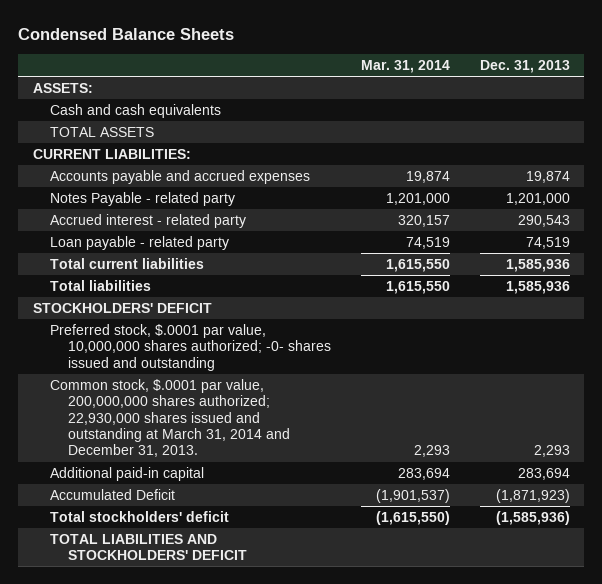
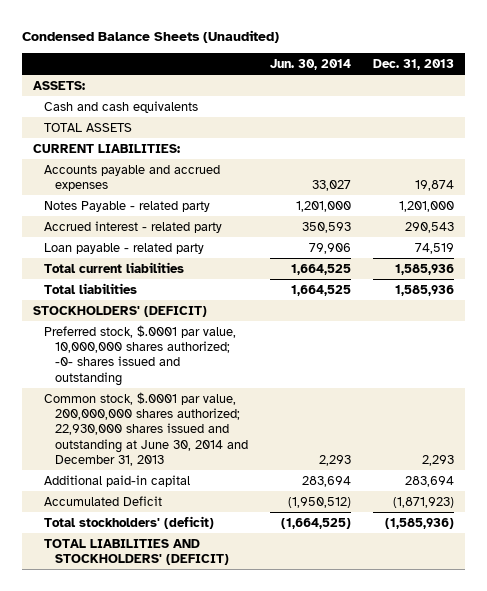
- Condensed Balance Sheets
+ Condensed Balance Sheets (Unaudited)
- | Mar. 31, 2014 | Dec. 31, 2013
+ | Jun. 30, 2014 | Dec. 31, 2013
- STOCKHOLDERS' DEFICIT
+ STOCKHOLDERS' (DEFICIT)
- Common stock, $.0001 par value, 200,000,000 shares authorized; 22,930,000 shares issued and outstanding at March 31, 2014 and December 31, 2013. | 2,293 | 2,293
+ Common stock, $.0001 par value, 200,000,000 shares authorized; 22,930,000 shares issued and outstanding at June 30, 2014 and December 31, 2013 | 2,293 | 2,293
- Total stockholders' deficit | (1,615,550) | (1,585,936)
- TOTAL LIABILITIES AND STOCKHOLDERS' DEFICIT
+ Total stockholders' (deficit) | (1,664,525) | (1,585,936)
+ TOTAL LIABILITIES AND STOCKHOLDERS' (DEFICIT)

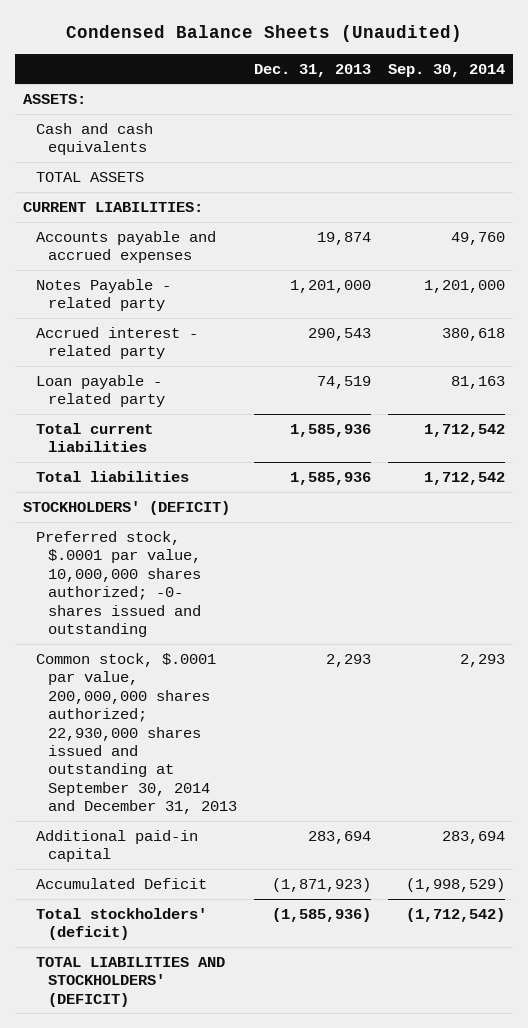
- | Jun. 30, 2014 | Dec. 31, 2013
+ | Dec. 31, 2013 | Sep. 30, 2014
- Common stock, $.0001 par value, 200,000,000 shares authorized; 22,930,000 shares issued and outstanding at June 30, 2014 and December 31, 2013 | 2,293 | 2,293
+ Common stock, $.0001 par value, 200,000,000 shares authorized; 22,930,000 shares issued and outstanding at September 30, 2014 and December 31, 2013 | 2,293 | 2,293

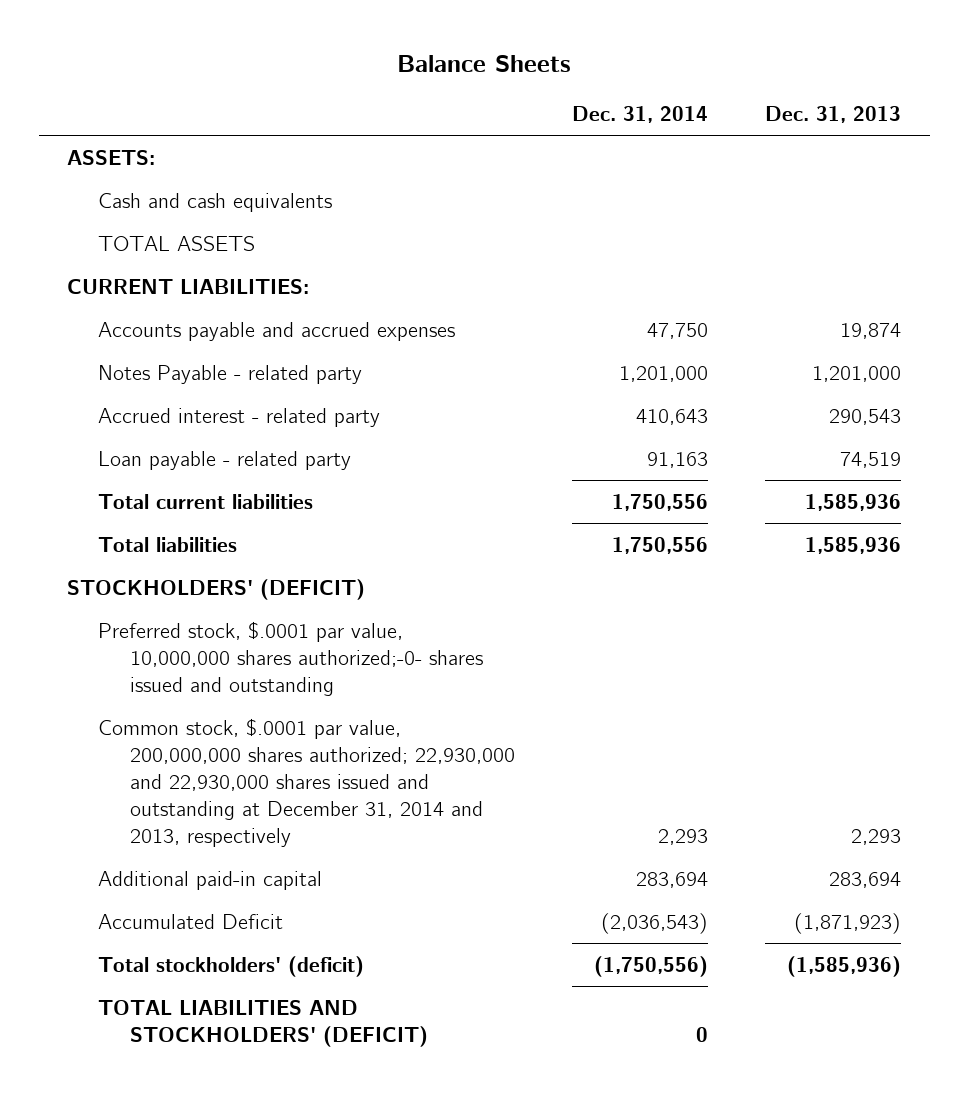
- Condensed Balance Sheets (Unaudited)
+ Balance Sheets
- | Dec. 31, 2013 | Sep. 30, 2014
+ | Dec. 31, 2014 | Dec. 31, 2013
- Preferred stock, $.0001 par value, 10,000,000 shares authorized; -0- shares issued and outstanding
- Common stock, $.0001 par value, 200,000,000 shares authorized; 22,930,000 shares issued and outstanding at September 30, 2014 and December 31, 2013 | 2,293 | 2,293
+ Preferred stock, $.0001 par value, 10,000,000 shares authorized;-0- shares issued and outstanding
+ Common stock, $.0001 par value, 200,000,000 shares authorized; 22,930,000 and 22,930,000 shares issued and outstanding at December 31, 2014 and 2013, respectively | 2,293 | 2,293

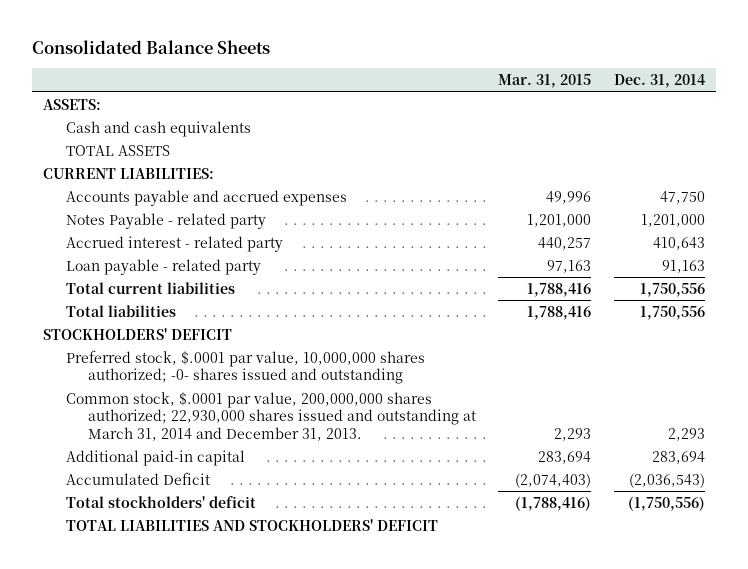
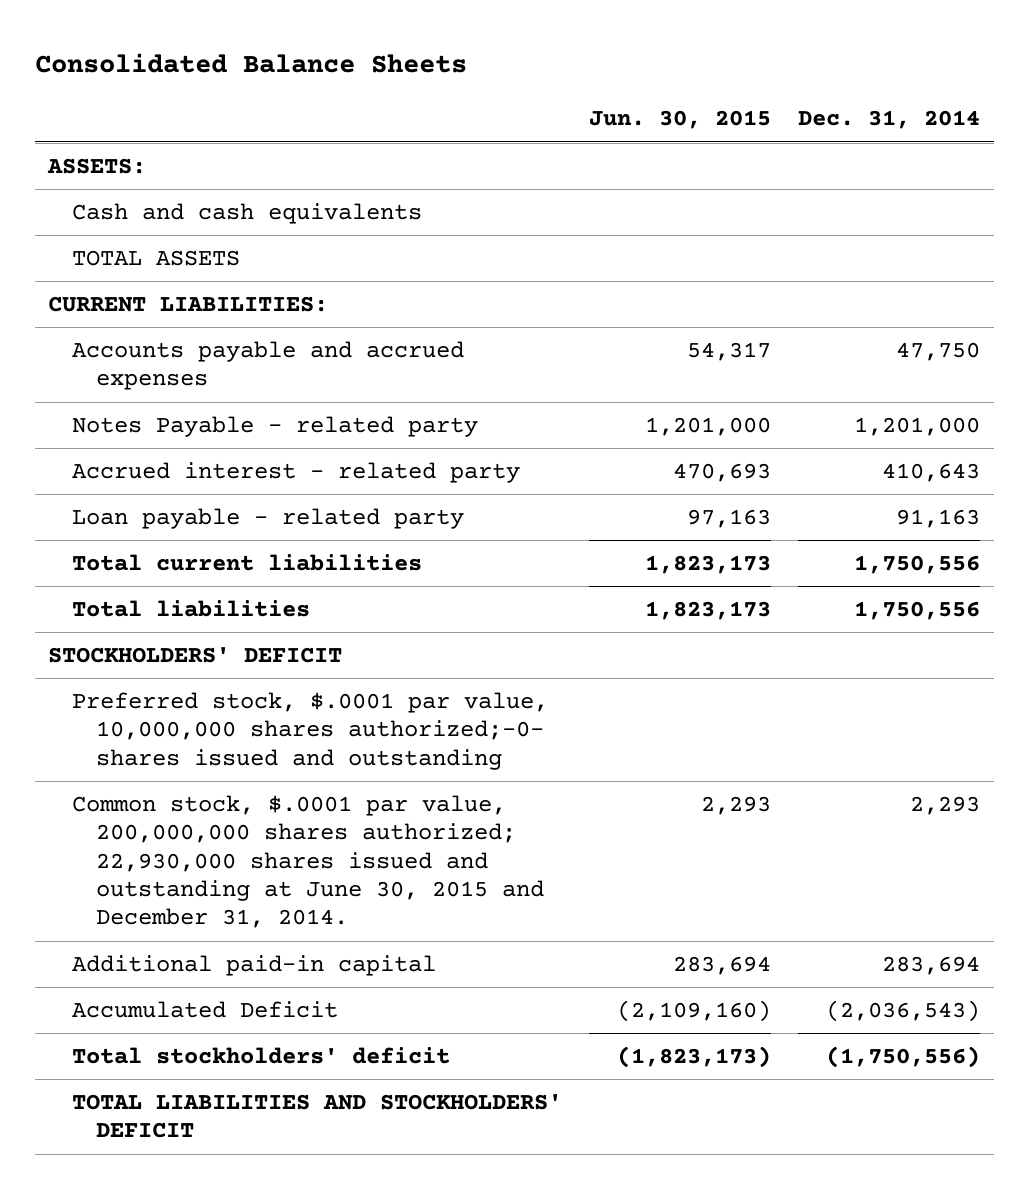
- | Mar. 31, 2015 | Dec. 31, 2014
+ | Jun. 30, 2015 | Dec. 31, 2014
- Preferred stock, $.0001 par value, 10,000,000 shares authorized; -0- shares issued and outstanding
- Common stock, $.0001 par value, 200,000,000 shares authorized; 22,930,000 shares issued and outstanding at March 31, 2014 and December 31, 2013. | 2,293 | 2,293
+ Preferred stock, $.0001 par value, 10,000,000 shares authorized;-0- shares issued and outstanding
+ Common stock, $.0001 par value, 200,000,000 shares authorized; 22,930,000 shares issued and outstanding at June 30, 2015 and December 31, 2014. | 2,293 | 2,293

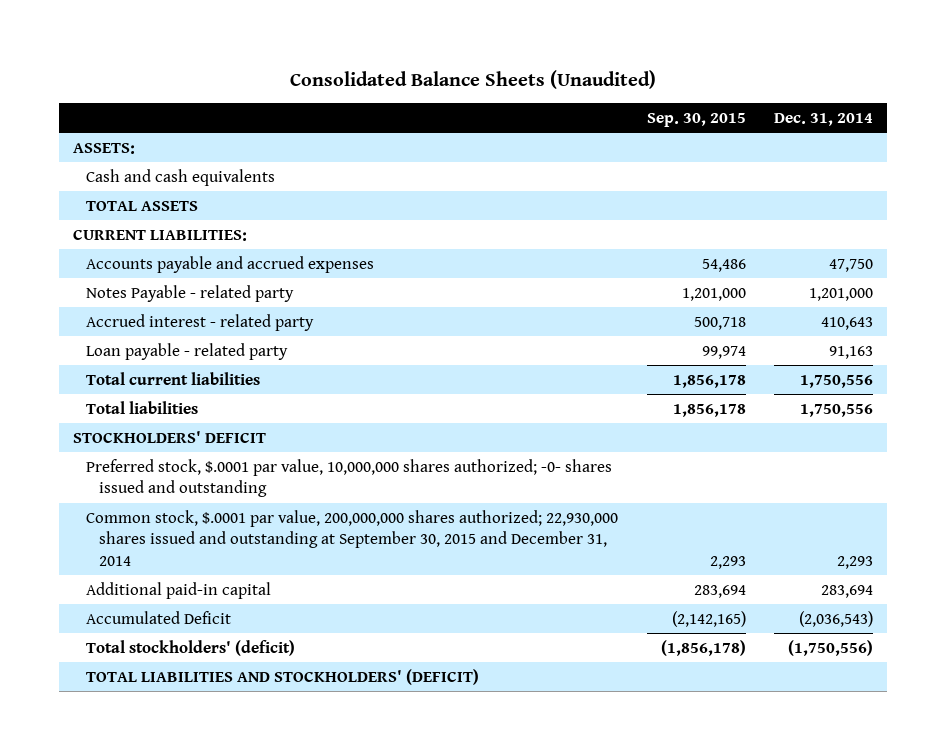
- Consolidated Balance Sheets
+ Consolidated Balance Sheets (Unaudited)
- | Jun. 30, 2015 | Dec. 31, 2014
+ | Sep. 30, 2015 | Dec. 31, 2014
- Preferred stock, $.0001 par value, 10,000,000 shares authorized;-0- shares issued and outstanding
- Common stock, $.0001 par value, 200,000,000 shares authorized; 22,930,000 shares issued and outstanding at June 30, 2015 and December 31, 2014. | 2,293 | 2,293
+ Preferred stock, $.0001 par value, 10,000,000 shares authorized; -0- shares issued and outstanding
+ Common stock, $.0001 par value, 200,000,000 shares authorized; 22,930,000 shares issued and outstanding at September 30, 2015 and December 31, 2014 | 2,293 | 2,293
- Total stockholders' deficit | (1,823,173) | (1,750,556)
- TOTAL LIABILITIES AND STOCKHOLDERS' DEFICIT
+ Total stockholders' (deficit) | (1,856,178) | (1,750,556)
+ TOTAL LIABILITIES AND STOCKHOLDERS' (DEFICIT)

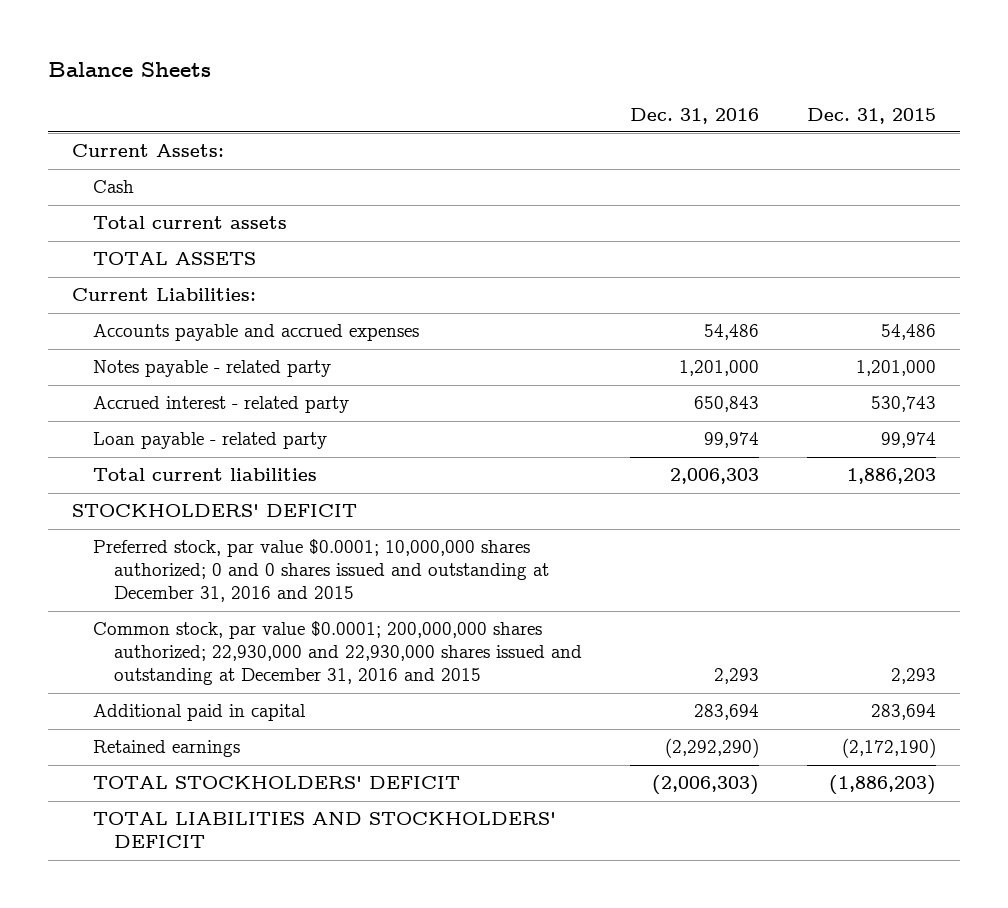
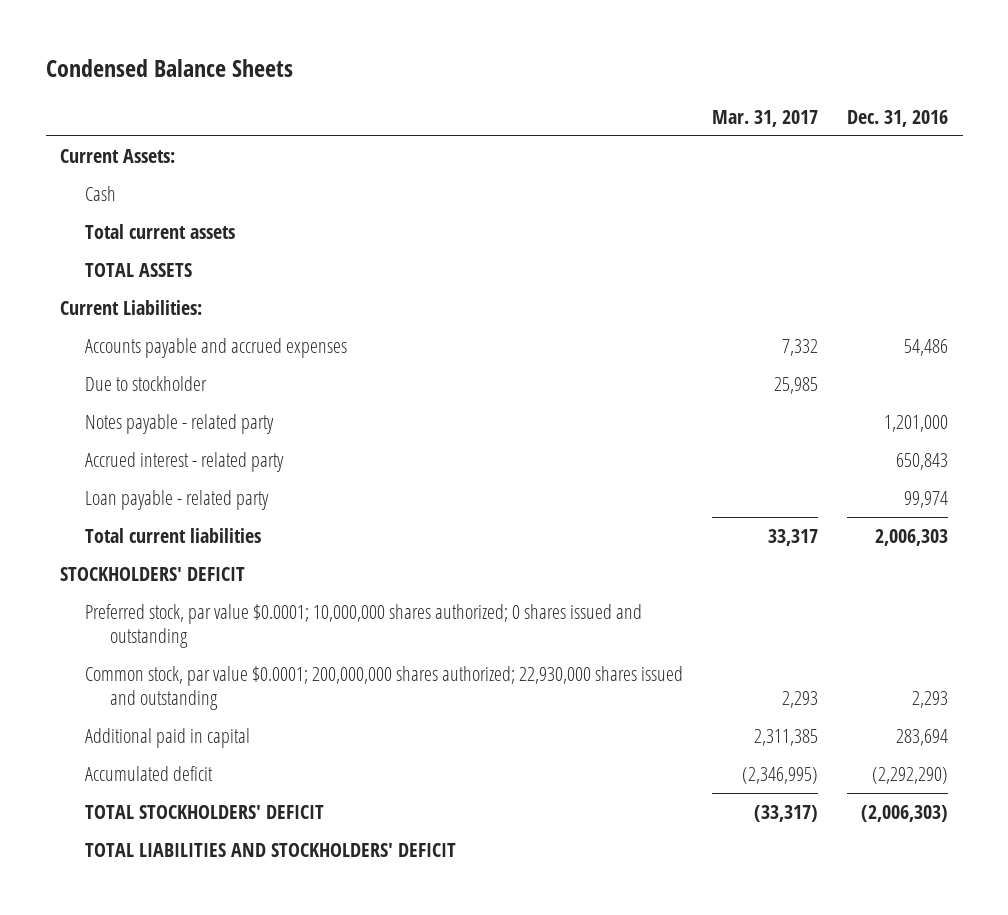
- Balance Sheets
+ Condensed Balance Sheets
- | Dec. 31, 2016 | Dec. 31, 2015
+ | Mar. 31, 2017 | Dec. 31, 2016
+ Due to stockholder | 25,985 |
- Preferred stock, par value $0.0001; 10,000,000 shares authorized; 0 and 0 shares issued and outstanding at December 31, 2016 and 2015
- Common stock, par value $0.0001; 200,000,000 shares authorized; 22,930,000 and 22,930,000 shares issued and outstanding at December 31, 2016 and 2015 | 2,293 | 2,293
+ Preferred stock, par value $0.0001; 10,000,000 shares authorized; 0 shares issued and outstanding
+ Common stock, par value $0.0001; 200,000,000 shares authorized; 22,930,000 shares issued and outstanding | 2,293 | 2,293
- Retained earnings | (2,292,290) | (2,172,190)
+ Accumulated deficit | (2,346,995) | (2,292,290)

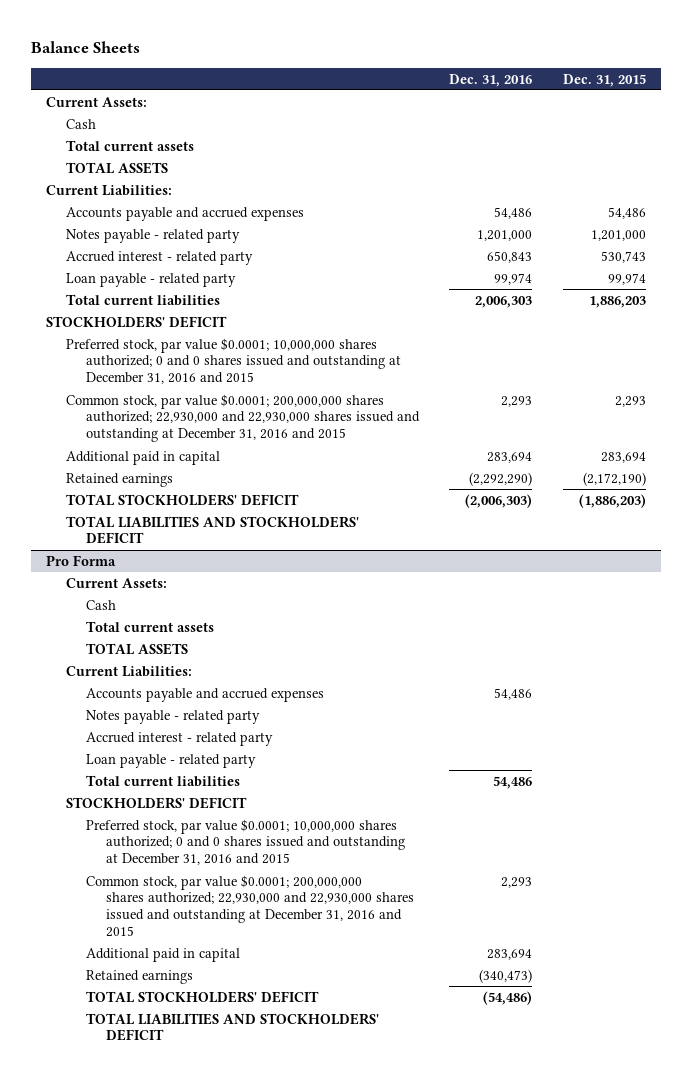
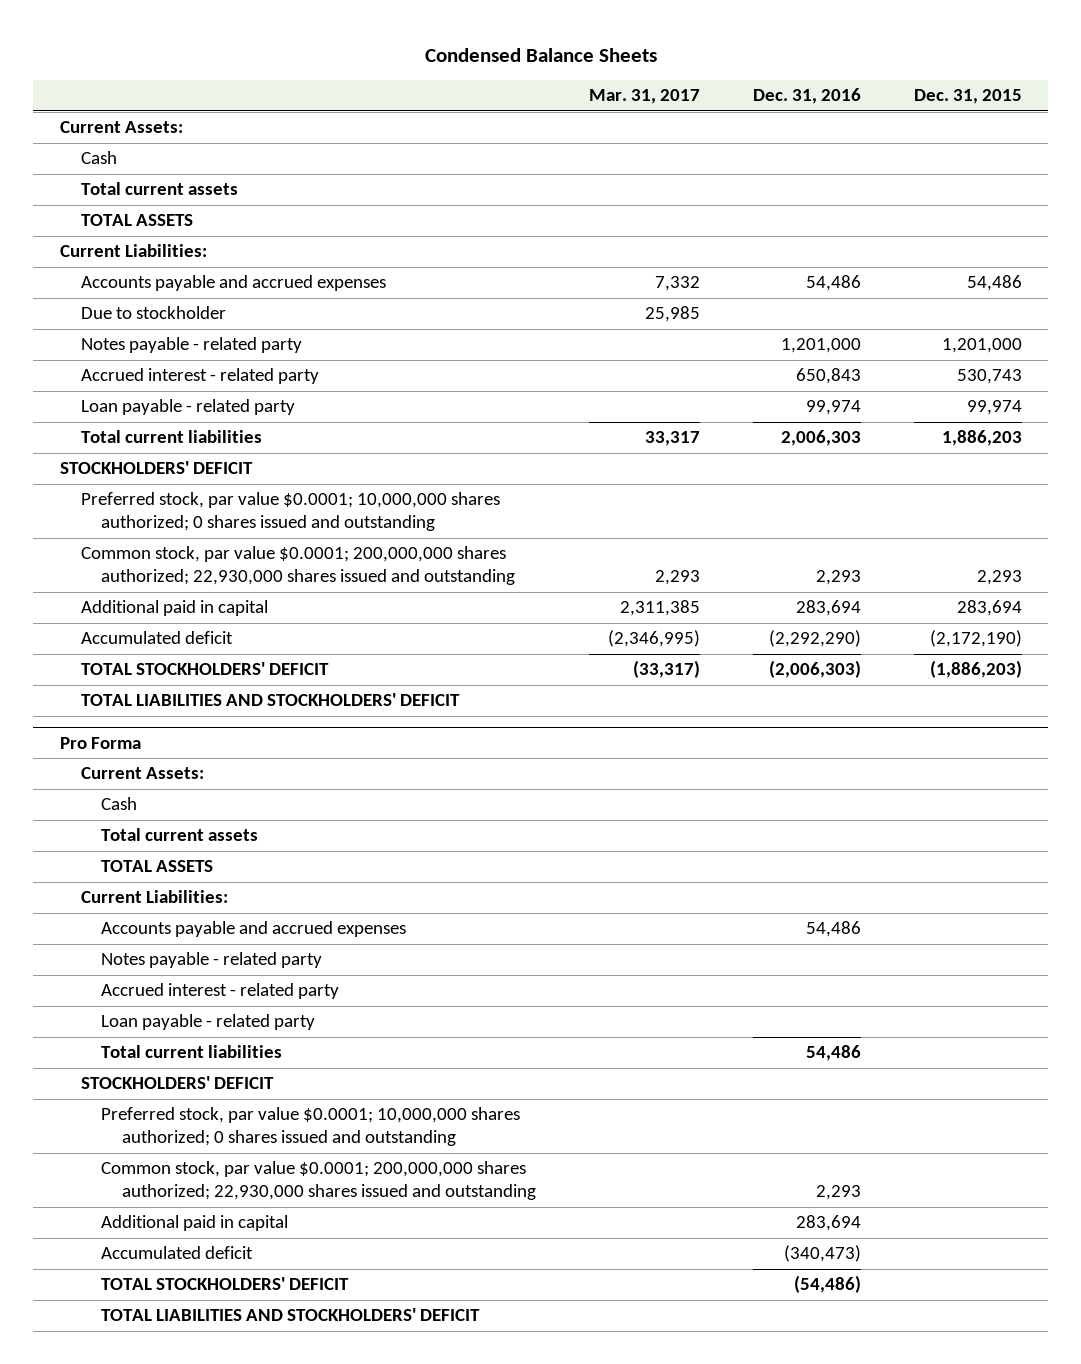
- Balance Sheets
+ Condensed Balance Sheets
- | Dec. 31, 2016 | Dec. 31, 2015
+ | Mar. 31, 2017 | Dec. 31, 2016 | Dec. 31, 2015
+ Due to stockholder | 25,985 | |
- Preferred stock, par value $0.0001; 10,000,000 shares authorized; 0 and 0 shares issued and outstanding at December 31, 2016 and 2015
- Common stock, par value $0.0001; 200,000,000 shares authorized; 22,930,000 and 22,930,000 shares issued and outstanding at December 31, 2016 and 2015 | 2,293 | 2,293
+ Preferred stock, par value $0.0001; 10,000,000 shares authorized; 0 shares issued and outstanding
+ Common stock, par value $0.0001; 200,000,000 shares authorized; 22,930,000 shares issued and outstanding | 2,293 | 2,293 | 2,293
- Retained earnings | (2,292,290) | (2,172,190)
+ Accumulated deficit | (2,346,995) | (2,292,290) | (2,172,190)
@ Pro Forma
- Preferred stock, par value $0.0001; 10,000,000 shares authorized; 0 and 0 shares issued and outstanding at December 31, 2016 and 2015
- Common stock, par value $0.0001; 200,000,000 shares authorized; 22,930,000 and 22,930,000 shares issued and outstanding at December 31, 2016 and 2015 | 2,293 |
+ Preferred stock, par value $0.0001; 10,000,000 shares authorized; 0 shares issued and outstanding
+ Common stock, par value $0.0001; 200,000,000 shares authorized; 22,930,000 shares issued and outstanding | | 2,293 |
- Retained earnings | (340,473) |
+ Accumulated deficit | | (340,473) |

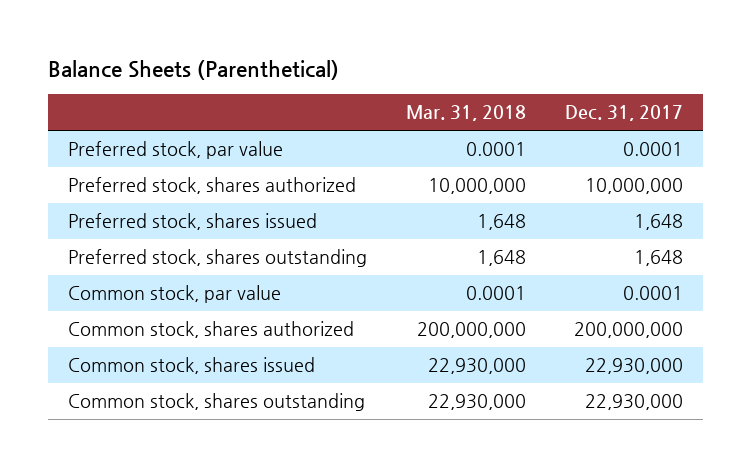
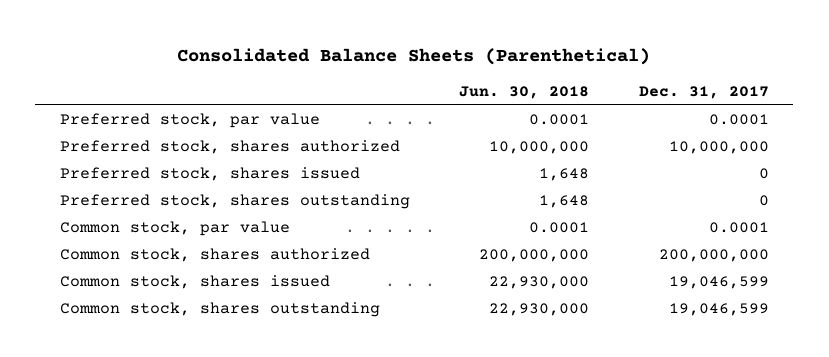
- Balance Sheets (Parenthetical)
+ Consolidated Balance Sheets (Parenthetical)
- | Mar. 31, 2018 | Dec. 31, 2017
+ | Jun. 30, 2018 | Dec. 31, 2017
- Preferred stock, shares issued | 1,648 | 1,648
- Preferred stock, shares outstanding | 1,648 | 1,648
+ Preferred stock, shares issued | 1,648 | 0
+ Preferred stock, shares outstanding | 1,648 | 0
- Common stock, shares issued | 22,930,000 | 22,930,000
- Common stock, shares outstanding | 22,930,000 | 22,930,000
+ Common stock, shares issued | 22,930,000 | 19,046,599
+ Common stock, shares outstanding | 22,930,000 | 19,046,599

